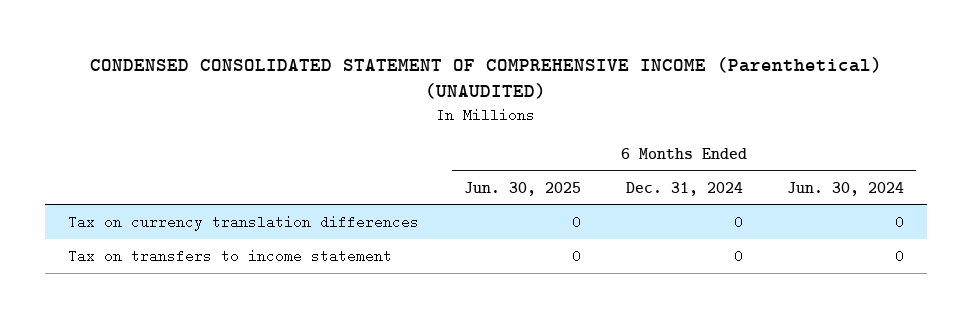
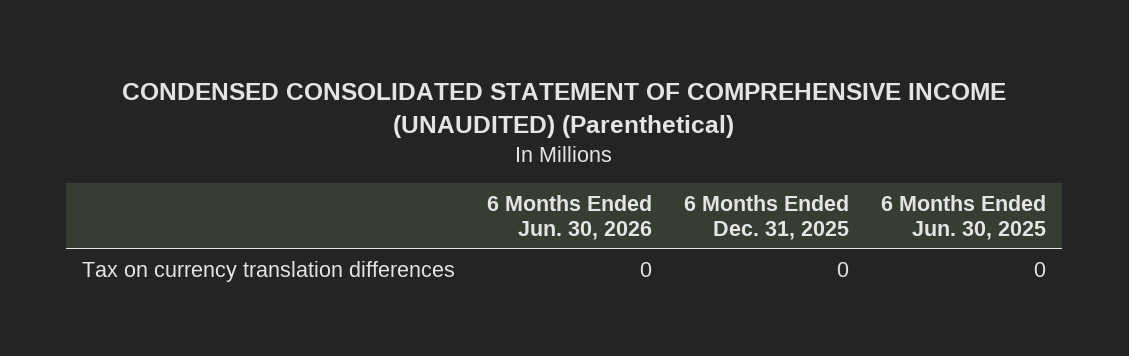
- CONDENSED CONSOLIDATED STATEMENT OF COMPREHENSIVE INCOME (Parenthetical) (UNAUDITED)
+ CONDENSED CONSOLIDATED STATEMENT OF COMPREHENSIVE INCOME (UNAUDITED) (Parenthetical)
- | 6 Months Ended Jun. 30, 2025 | 6 Months Ended Dec. 31, 2024 | 6 Months Ended Jun. 30, 2024
+ | 6 Months Ended Jun. 30, 2026 | 6 Months Ended Dec. 31, 2025 | 6 Months Ended Jun. 30, 2025
- Tax on transfers to income statement | 0 | 0 | 0

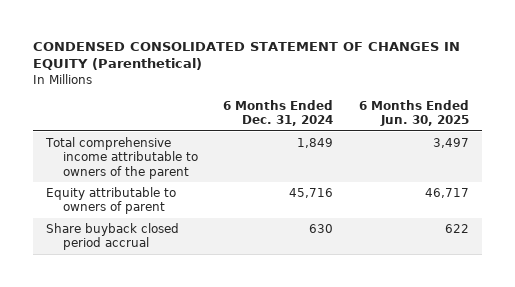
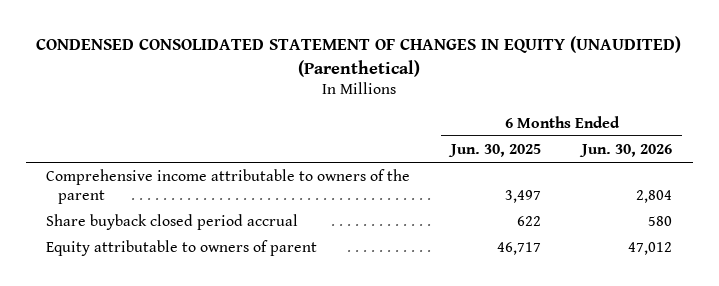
- CONDENSED CONSOLIDATED STATEMENT OF CHANGES IN EQUITY (Parenthetical)
+ CONDENSED CONSOLIDATED STATEMENT OF CHANGES IN EQUITY (UNAUDITED) (Parenthetical)
- | 6 Months Ended Dec. 31, 2024 | 6 Months Ended Jun. 30, 2025
+ | 6 Months Ended Jun. 30, 2025 | 6 Months Ended Jun. 30, 2026
- Total comprehensive income attributable to owners of the parent | 1,849 | 3,497
+ Comprehensive income attributable to owners of the parent | 3,497 | 2,804
moved down: Equity attributable to owners of parent | 46,717 | 47,012

